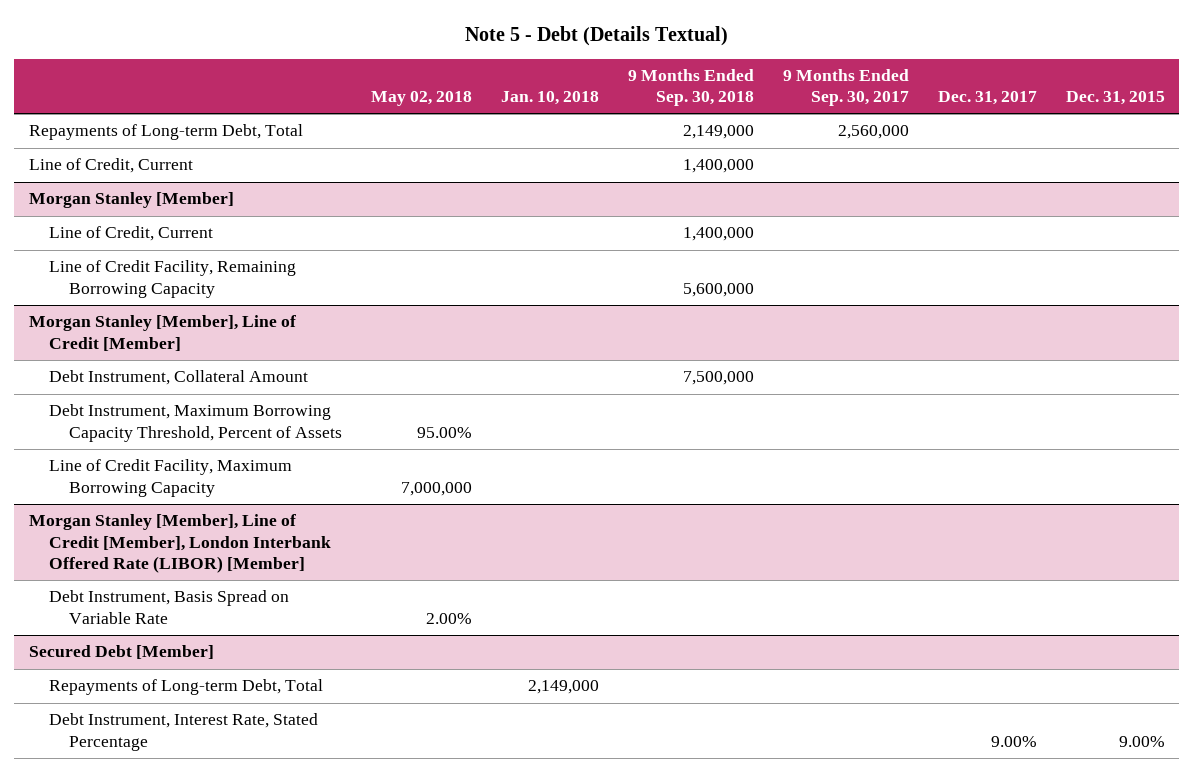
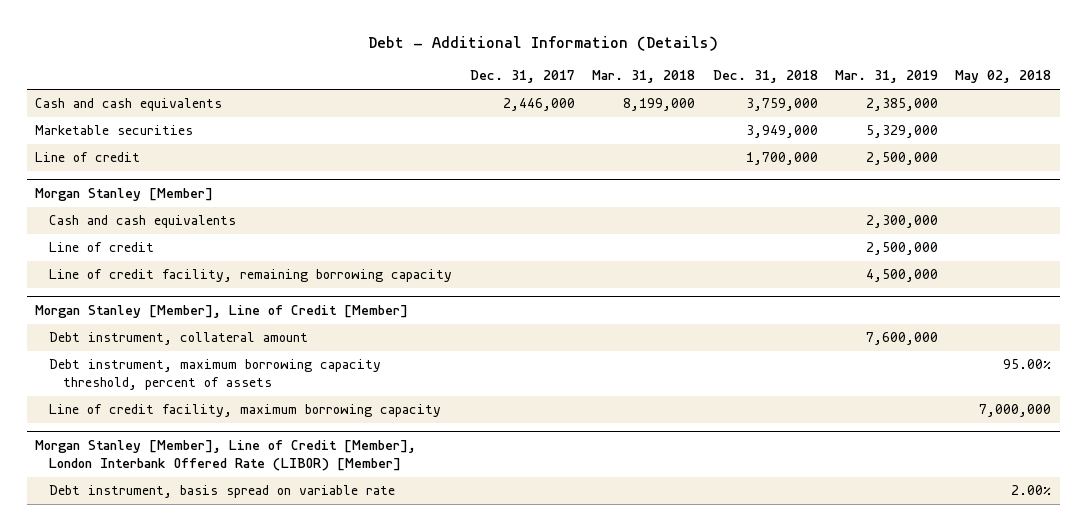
- Note 5 - Debt (Details Textual)
+ Debt - Additional Information (Details)
- | May 02, 2018 | Jan. 10, 2018 | 9 Months Ended Sep. 30, 2018 | 9 Months Ended Sep. 30, 2017 | Dec. 31, 2017 | Dec. 31, 2015
+ | Dec. 31, 2017 | Mar. 31, 2018 | Dec. 31, 2018 | Mar. 31, 2019 | May 02, 2018
- Repayments of Long-term Debt, Total | | | 2,149,000 | 2,560,000 | |
- Line of Credit, Current | | | 1,400,000 | | |
+ Cash and cash equivalents | 2,446,000 | 8,199,000 | 3,759,000 | 2,385,000 |
+ Marketable securities | | | 3,949,000 | 5,329,000 |
+ Line of credit | | | 1,700,000 | 2,500,000 |
@ Morgan Stanley [Member]
- Line of Credit, Current | | | 1,400,000 | | |
- Line of Credit Facility, Remaining Borrowing Capacity | | | 5,600,000 | | |
+ Cash and cash equivalents | | | | 2,300,000 |
+ Line of credit | | | | 2,500,000 |
+ Line of credit facility, remaining borrowing capacity | | | | 4,500,000 |
@ Morgan Stanley [Member], Line of Credit [Member]
- Debt Instrument, Collateral Amount | | | 7,500,000 | | |
- Debt Instrument, Maximum Borrowing Capacity Threshold, Percent of Assets | 95.00% | | | | |
- Line of Credit Facility, Maximum Borrowing Capacity | 7,000,000 | | | | |
+ Debt instrument, collateral amount | | | | 7,600,000 |
+ Debt instrument, maximum borrowing capacity threshold, percent of assets | | | | | 95.00%
+ Line of credit facility, maximum borrowing capacity | | | | | 7,000,000
@ Morgan Stanley [Member], Line of Credit [Member], London Interbank Offered Rate (LIBOR) [Member]
- Debt Instrument, Basis Spread on Variable Rate | 2.00% | | | | |
- Secured Debt [Member]
- Repayments of Long-term Debt, Total | | 2,149,000 | | | |
- Debt Instrument, Interest Rate, Stated Percentage | | | | | 9.00% | 9.00%
@ Morgan Stanley [Member], Line of Credit [Member], London Interbank Offered Rate (LIBOR) [Member]
+ Debt instrument, basis spread on variable rate | | | | | 2.00%

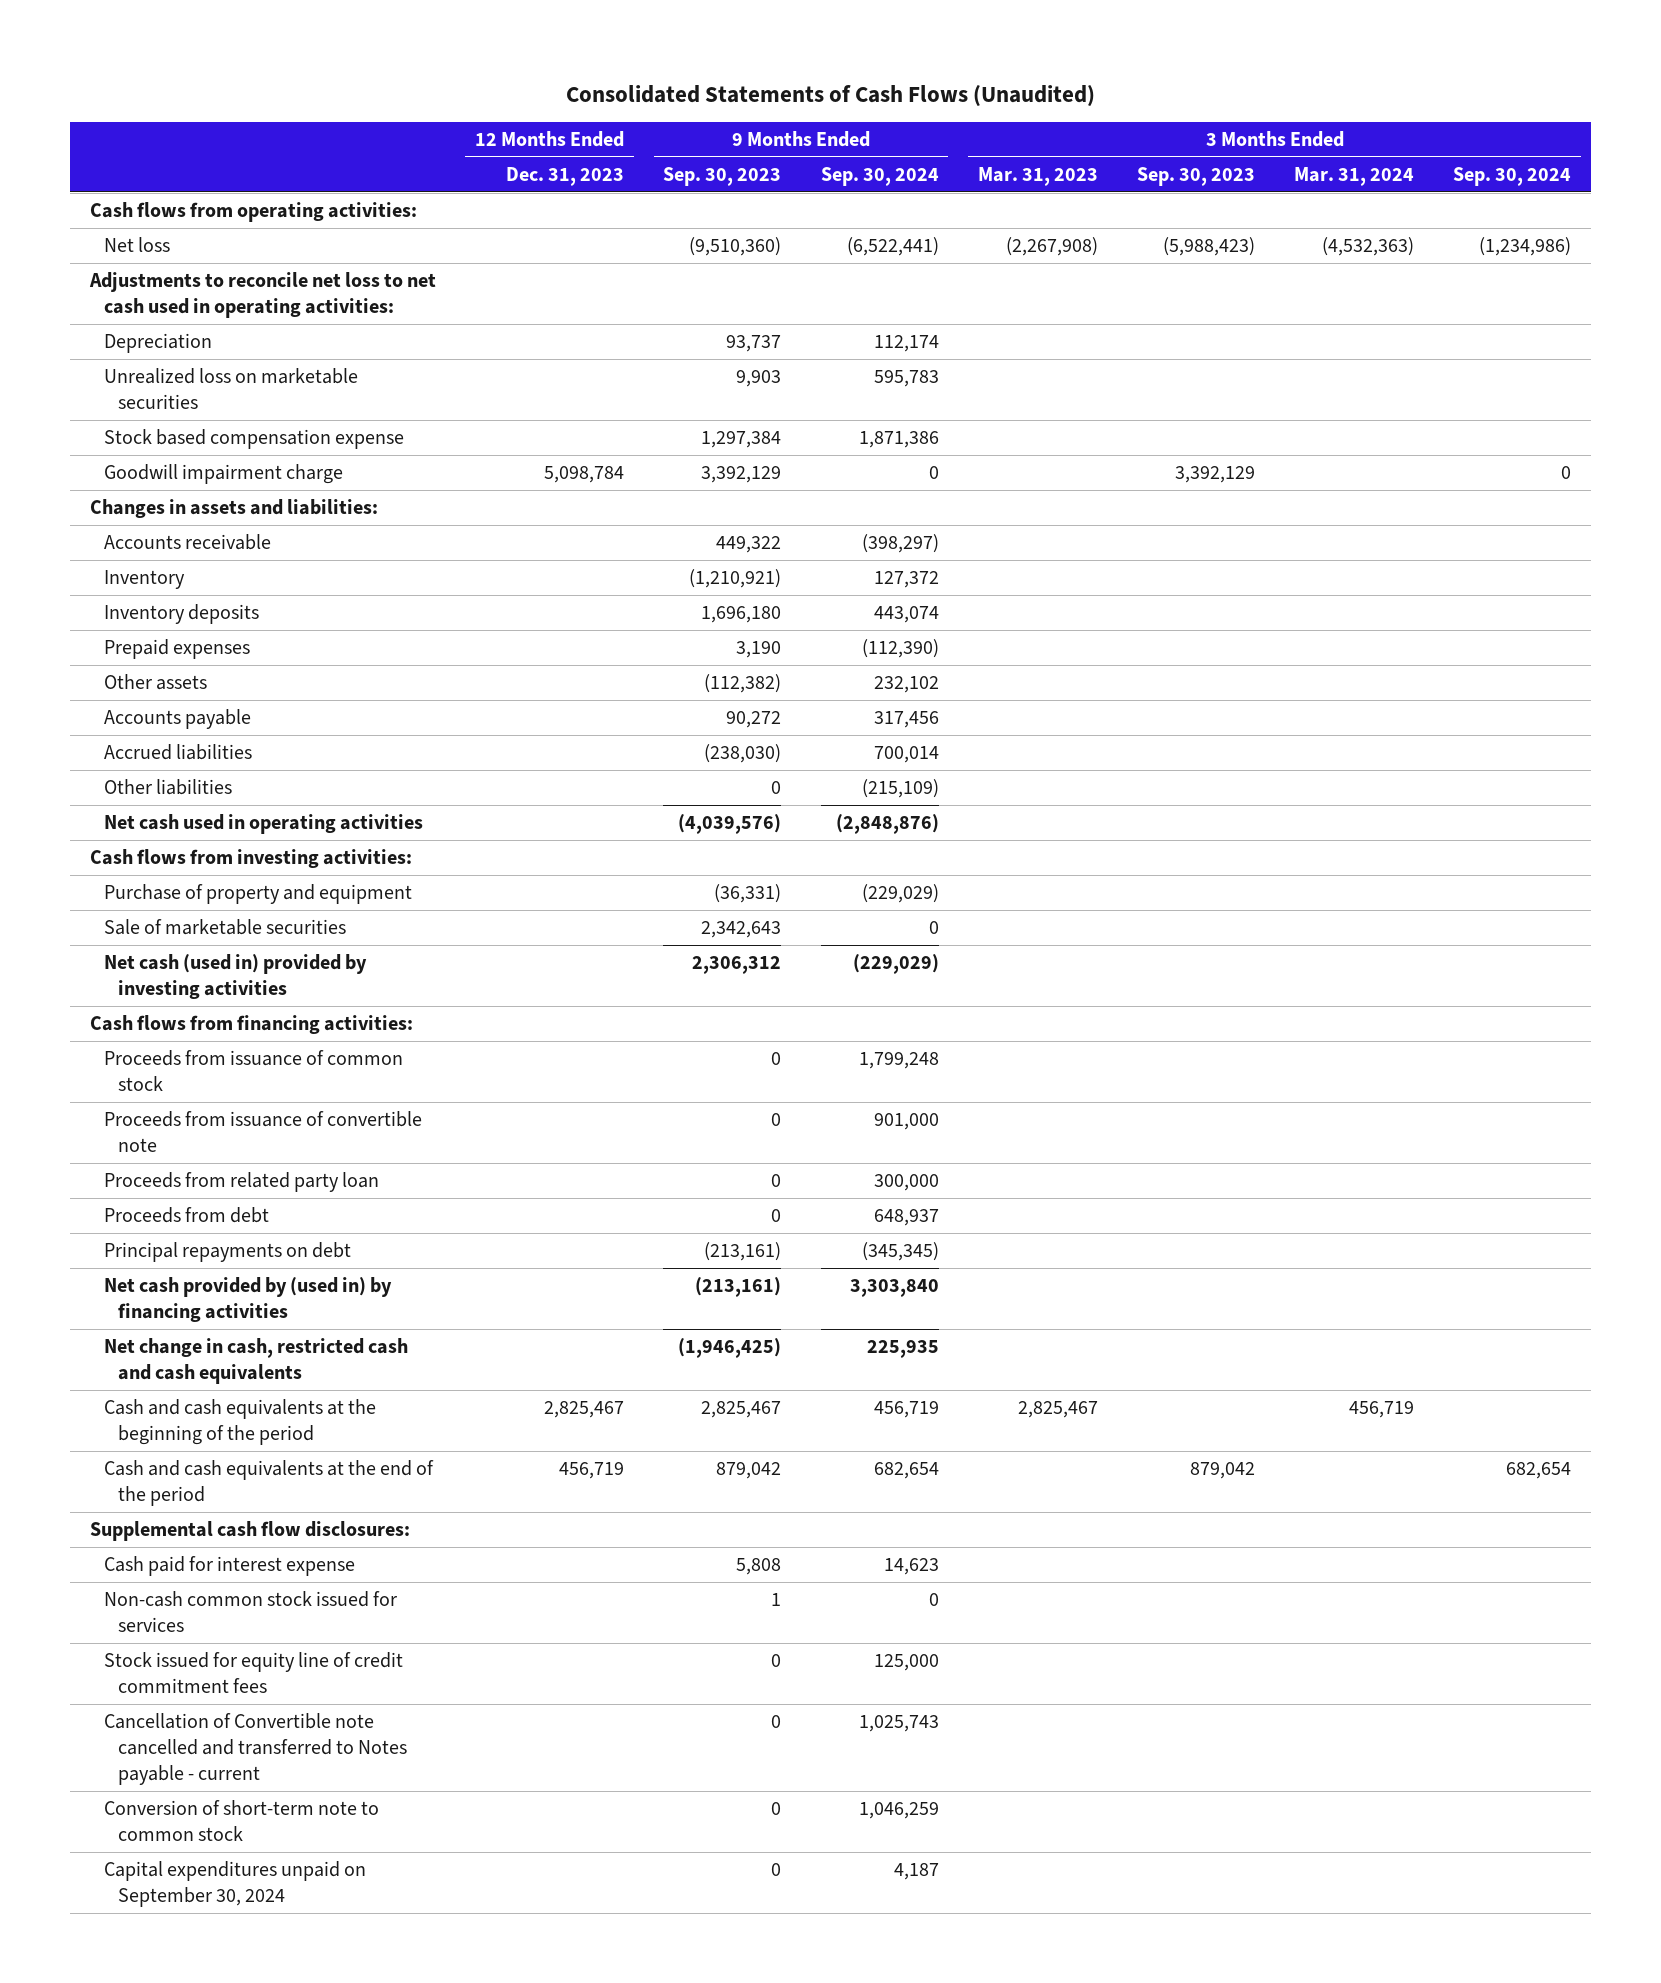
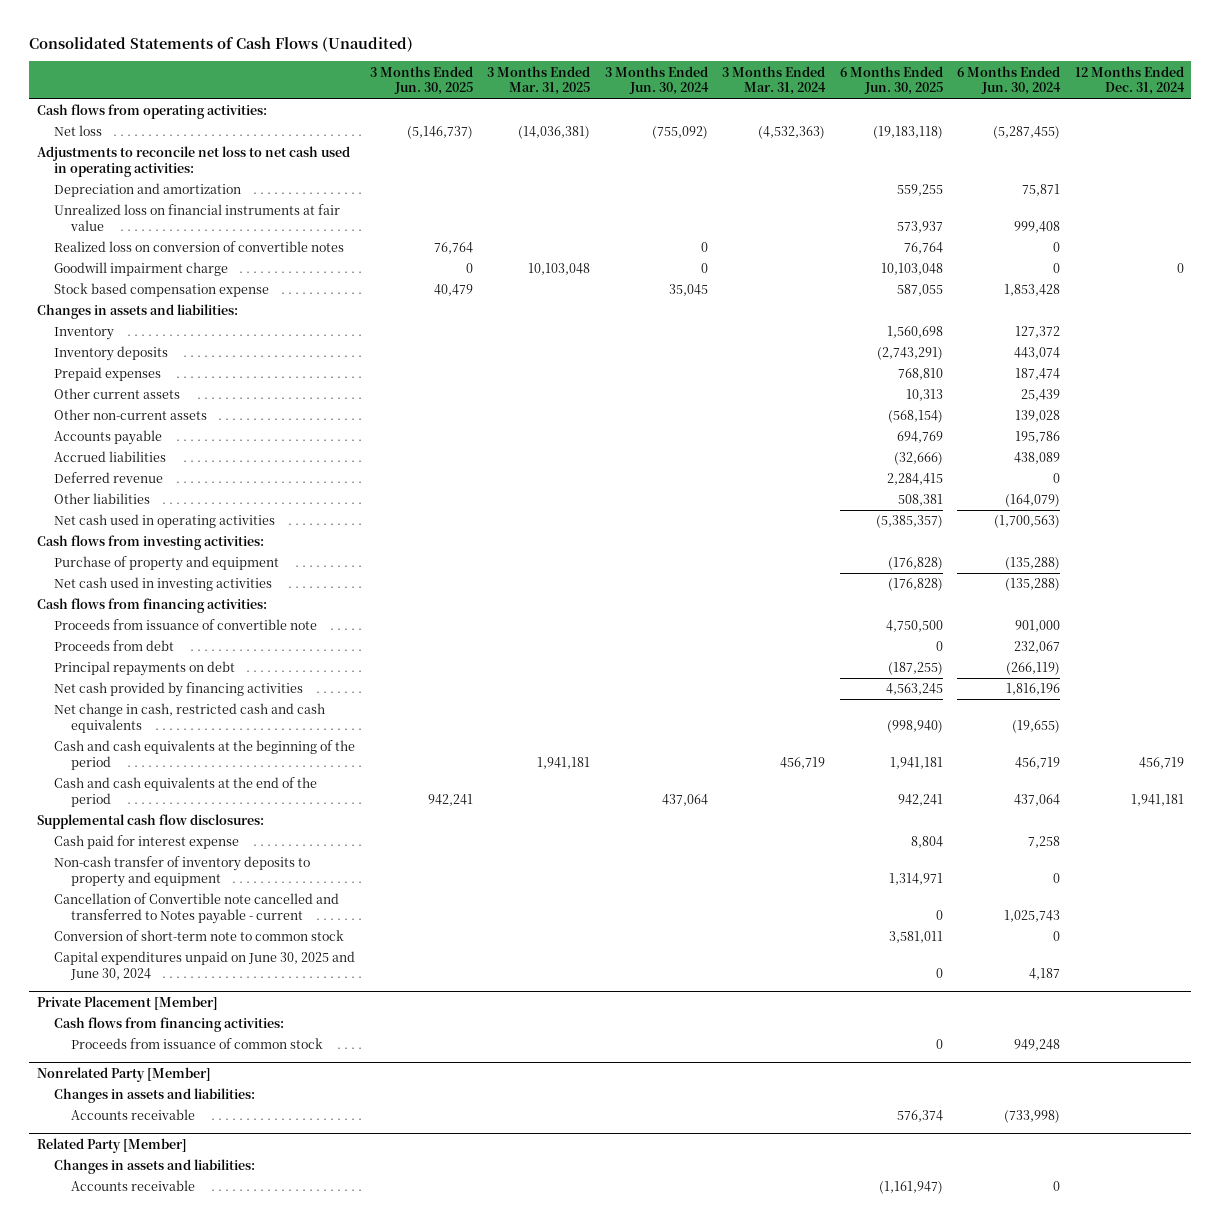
- | 12 Months Ended Dec. 31, 2023 | 9 Months Ended Sep. 30, 2023 | 9 Months Ended Sep. 30, 2024 | 3 Months Ended Mar. 31, 2023 | 3 Months Ended Sep. 30, 2023 | 3 Months Ended Mar. 31, 2024 | 3 Months Ended Sep. 30, 2024
+ | 3 Months Ended Jun. 30, 2025 | 3 Months Ended Mar. 31, 2025 | 3 Months Ended Jun. 30, 2024 | 3 Months Ended Mar. 31, 2024 | 6 Months Ended Jun. 30, 2025 | 6 Months Ended Jun. 30, 2024 | 12 Months Ended Dec. 31, 2024
- Depreciation | | 93,737 | 112,174 | | | |
- Unrealized loss on marketable securities | | 9,903 | 595,783 | | | |
+ Depreciation and amortization | | | | | 559,255 | 75,871 |
+ Unrealized loss on financial instruments at fair value | | | | | 573,937 | 999,408 |
+ Realized loss on conversion of convertible notes | 76,764 | | 0 | | 76,764 | 0 |
moved down: Stock based compensation expense | 40,479 | | 35,045 | | 587,055 | 1,853,428 |
- Accounts receivable | | 449,322 | (398,297) | | | |
- Other assets | | (112,382) | 232,102 | | | |
+ Other current assets | | | | | 10,313 | 25,439 |
+ Other non-current assets | | | | | (568,154) | 139,028 |
+ Deferred revenue | | | | | 2,284,415 | 0 |
- Sale of marketable securities | | 2,342,643 | 0 | | | |
- Net cash (used in) provided by investing activities | | 2,306,312 | (229,029) | | | |
+ Net cash used in investing activities | | | | | (176,828) | (135,288) |
- Proceeds from issuance of common stock | | 0 | 1,799,248 | | | |
- Proceeds from related party loan | | 0 | 300,000 | | | |
- Net cash provided by (used in) by financing activities | | (213,161) | 3,303,840 | | | |
+ Net cash provided by financing activities | | | | | 4,563,245 | 1,816,196 |
- Non-cash common stock issued for services | | 1 | 0 | | | |
- Stock issued for equity line of credit commitment fees | | 0 | 125,000 | | | |
+ Non-cash transfer of inventory deposits to property and equipment | | | | | 1,314,971 | 0 |
- Capital expenditures unpaid on September 30, 2024 | | 0 | 4,187 | | | |
+ Capital expenditures unpaid on June 30, 2025 and June 30, 2024 | | | | | 0 | 4,187 |
+ Private Placement [Member]
+ Cash flows from financing activities:
+ Proceeds from issuance of common stock | | | | | 0 | 949,248 |
+ Nonrelated Party [Member]
+ Changes in assets and liabilities:
+ Accounts receivable | | | | | 576,374 | (733,998) |
+ Related Party [Member]
+ Changes in assets and liabilities:
+ Accounts receivable | | | | | (1,161,947) | 0 |

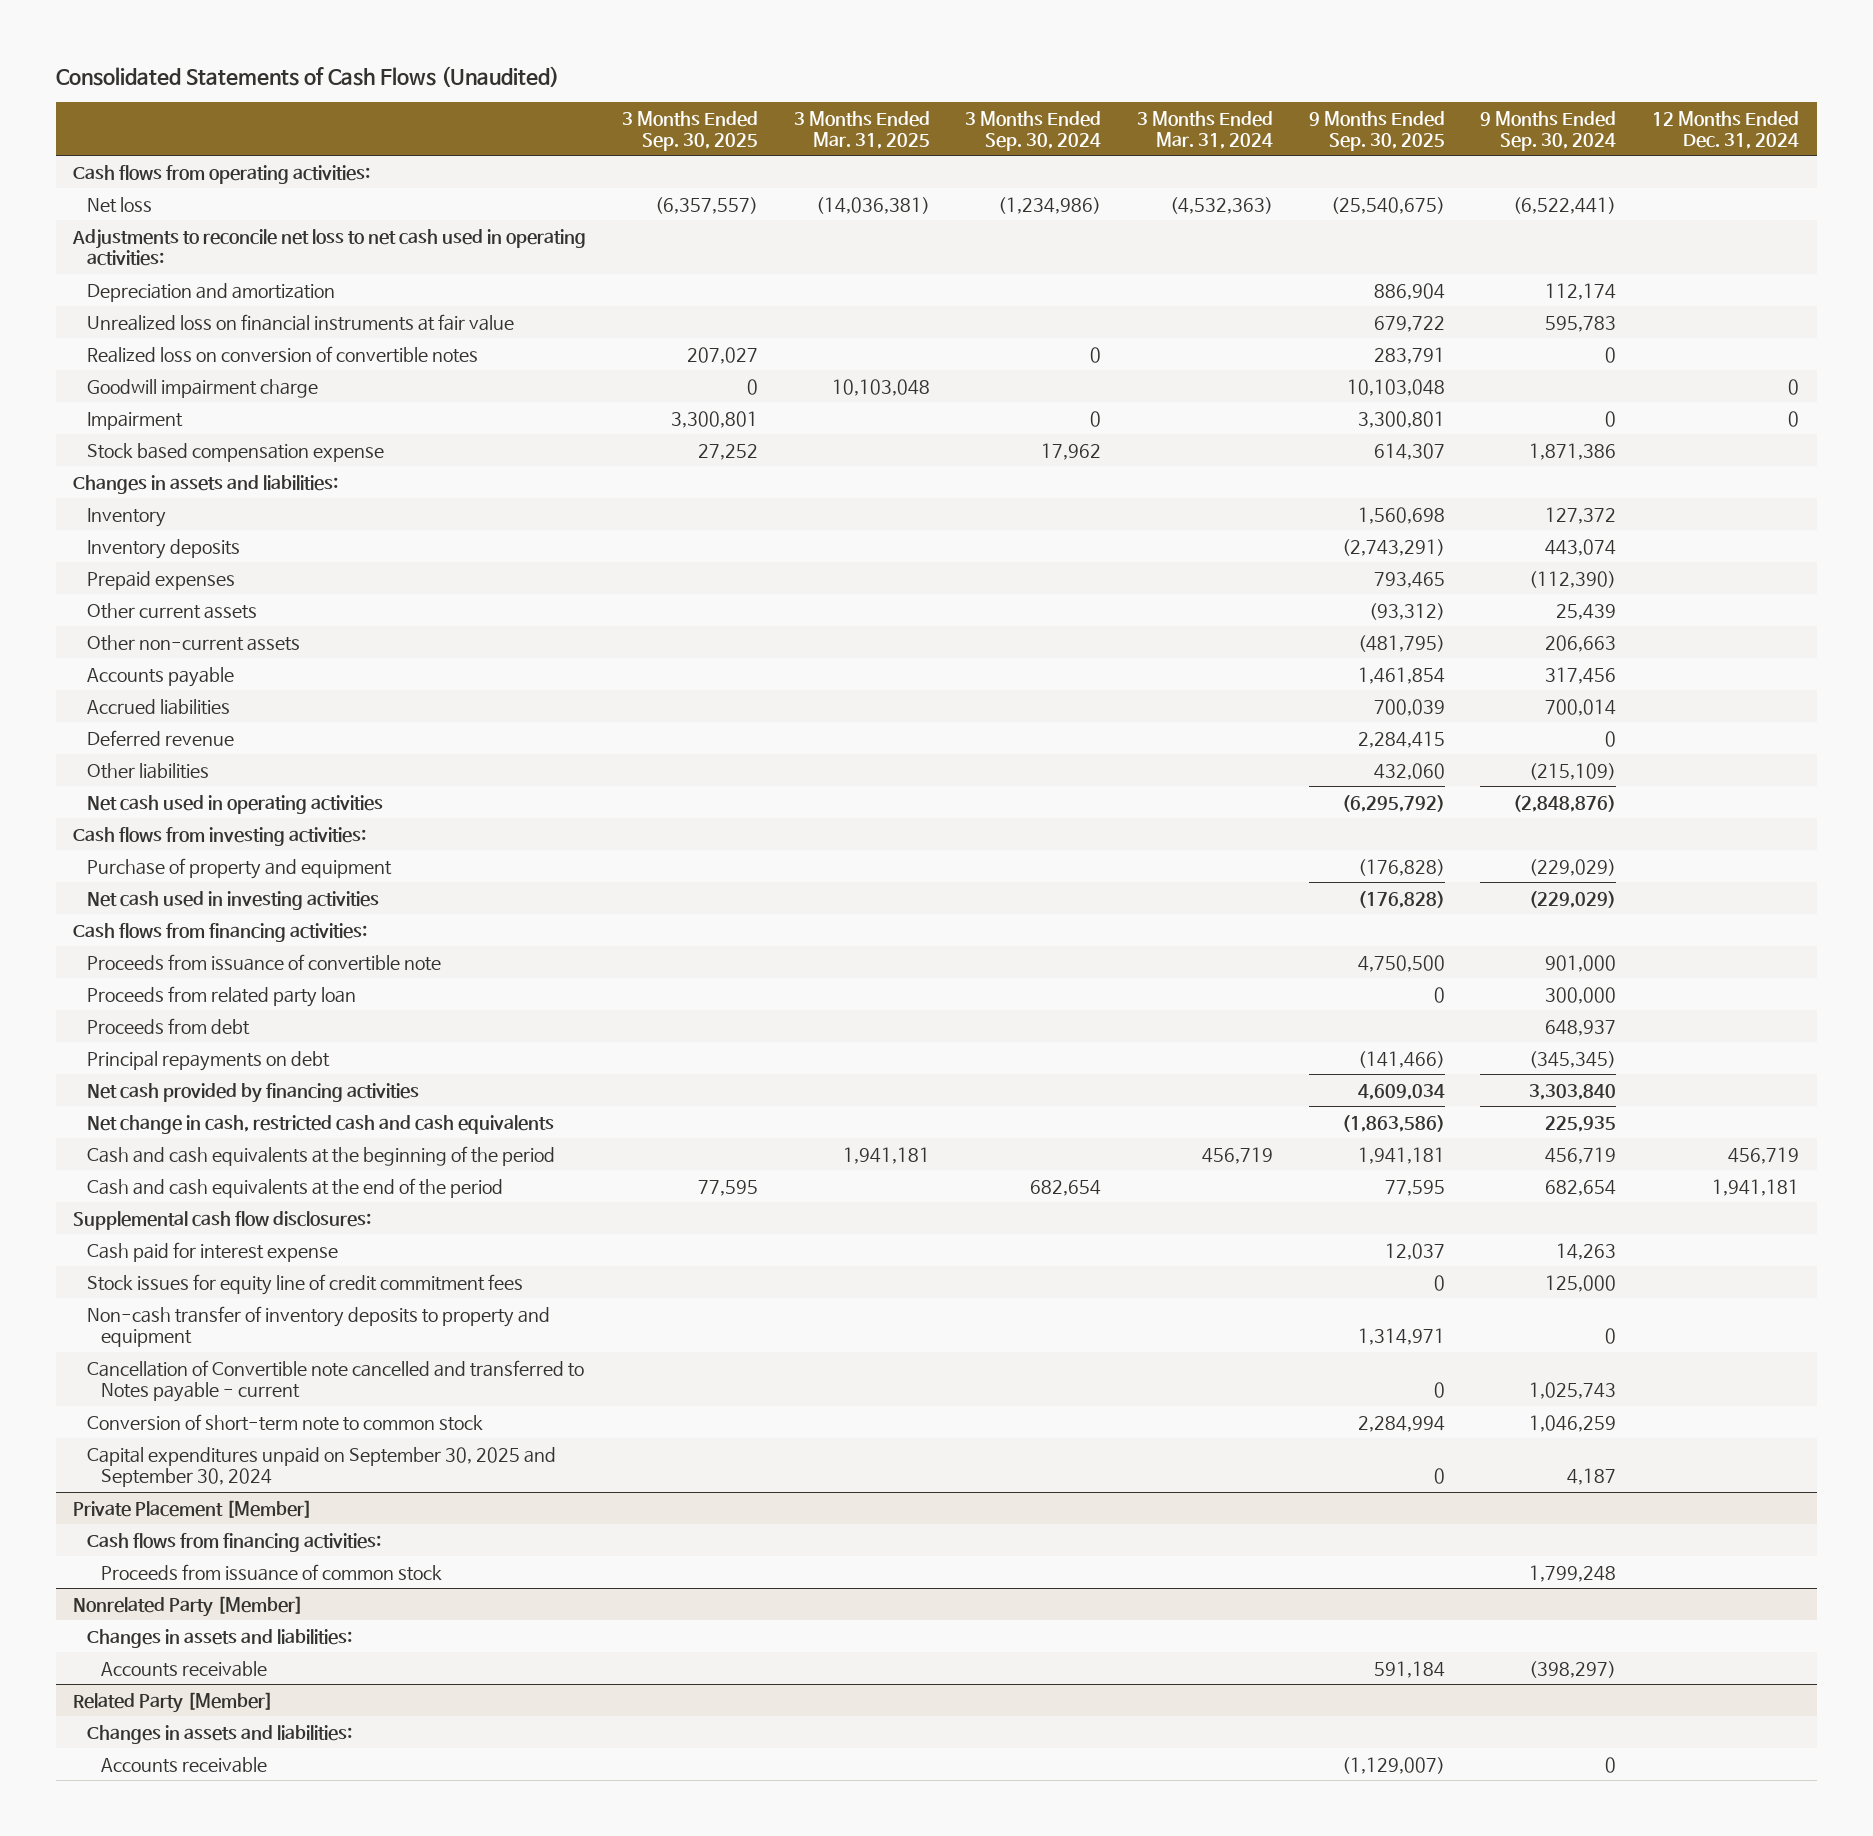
- | 3 Months Ended Jun. 30, 2025 | 3 Months Ended Mar. 31, 2025 | 3 Months Ended Jun. 30, 2024 | 3 Months Ended Mar. 31, 2024 | 6 Months Ended Jun. 30, 2025 | 6 Months Ended Jun. 30, 2024 | 12 Months Ended Dec. 31, 2024
+ | 3 Months Ended Sep. 30, 2025 | 3 Months Ended Mar. 31, 2025 | 3 Months Ended Sep. 30, 2024 | 3 Months Ended Mar. 31, 2024 | 9 Months Ended Sep. 30, 2025 | 9 Months Ended Sep. 30, 2024 | 12 Months Ended Dec. 31, 2024
+ Impairment | 3,300,801 | | 0 | | 3,300,801 | 0 | 0
+ Proceeds from related party loan | | | | | 0 | 300,000 |
+ Stock issues for equity line of credit commitment fees | | | | | 0 | 125,000 |
- Capital expenditures unpaid on June 30, 2025 and June 30, 2024 | | | | | 0 | 4,187 |
+ Capital expenditures unpaid on September 30, 2025 and September 30, 2024 | | | | | 0 | 4,187 |

